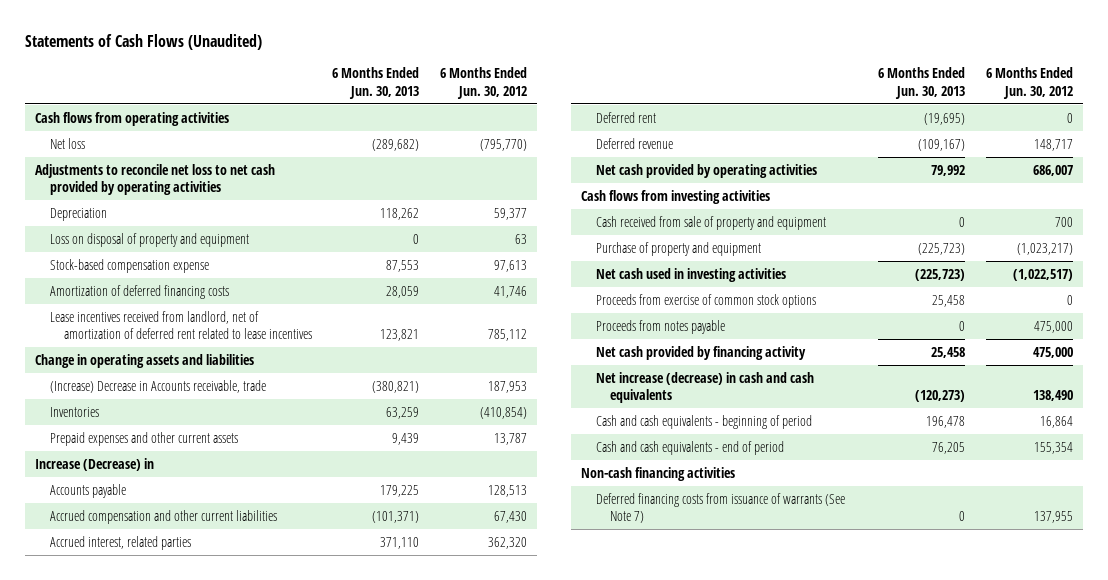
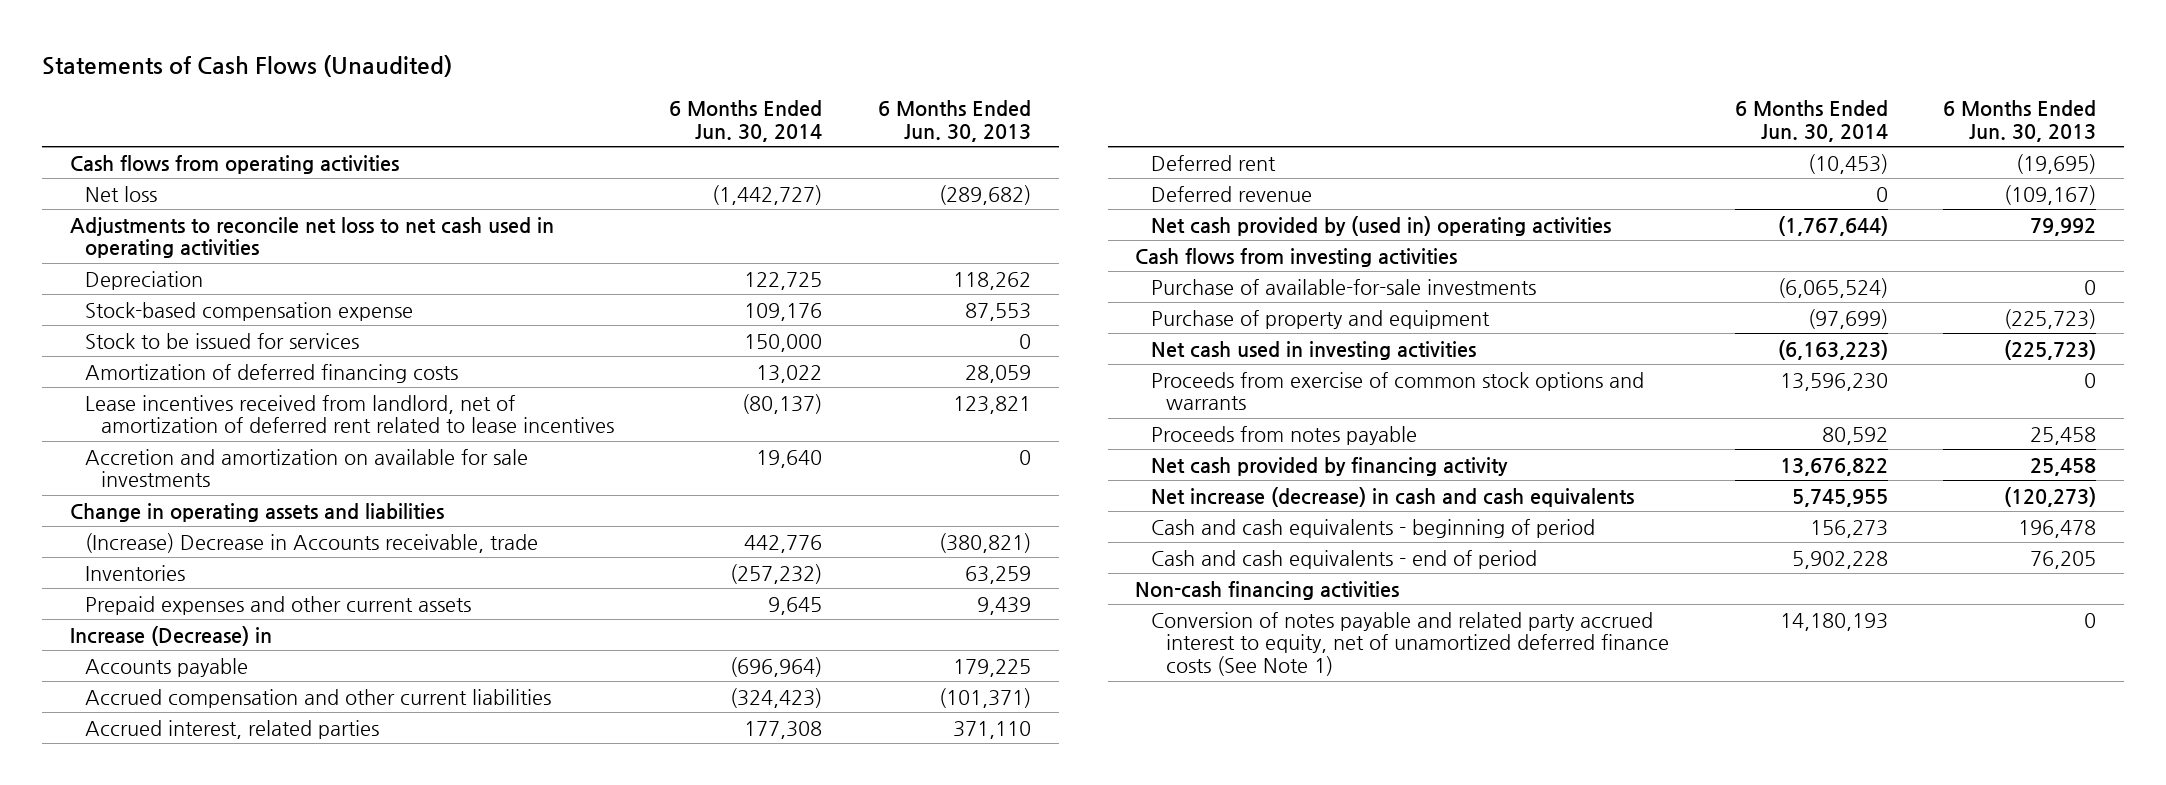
- | 6 Months Ended Jun. 30, 2013 | 6 Months Ended Jun. 30, 2012
+ | 6 Months Ended Jun. 30, 2014 | 6 Months Ended Jun. 30, 2013
- Adjustments to reconcile net loss to net cash provided by operating activities
+ Adjustments to reconcile net loss to net cash used in operating activities
- Loss on disposal of property and equipment | 0 | 63
+ Stock to be issued for services | 150,000 | 0
+ Accretion and amortization on available for sale investments | 19,640 | 0
- Net cash provided by operating activities | 79,992 | 686,007
+ Net cash provided by (used in) operating activities | (1,767,644) | 79,992
- Cash received from sale of property and equipment | 0 | 700
+ Purchase of available-for-sale investments | (6,065,524) | 0
- Proceeds from exercise of common stock options | 25,458 | 0
- Proceeds from notes payable | 0 | 475,000
+ Proceeds from exercise of common stock options and warrants | 13,596,230 | 0
+ Proceeds from notes payable | 80,592 | 25,458
- Deferred financing costs from issuance of warrants (See Note 7) | 0 | 137,955
+ Conversion of notes payable and related party accrued interest to equity, net of unamortized deferred finance costs (See Note 1) | 14,180,193 | 0

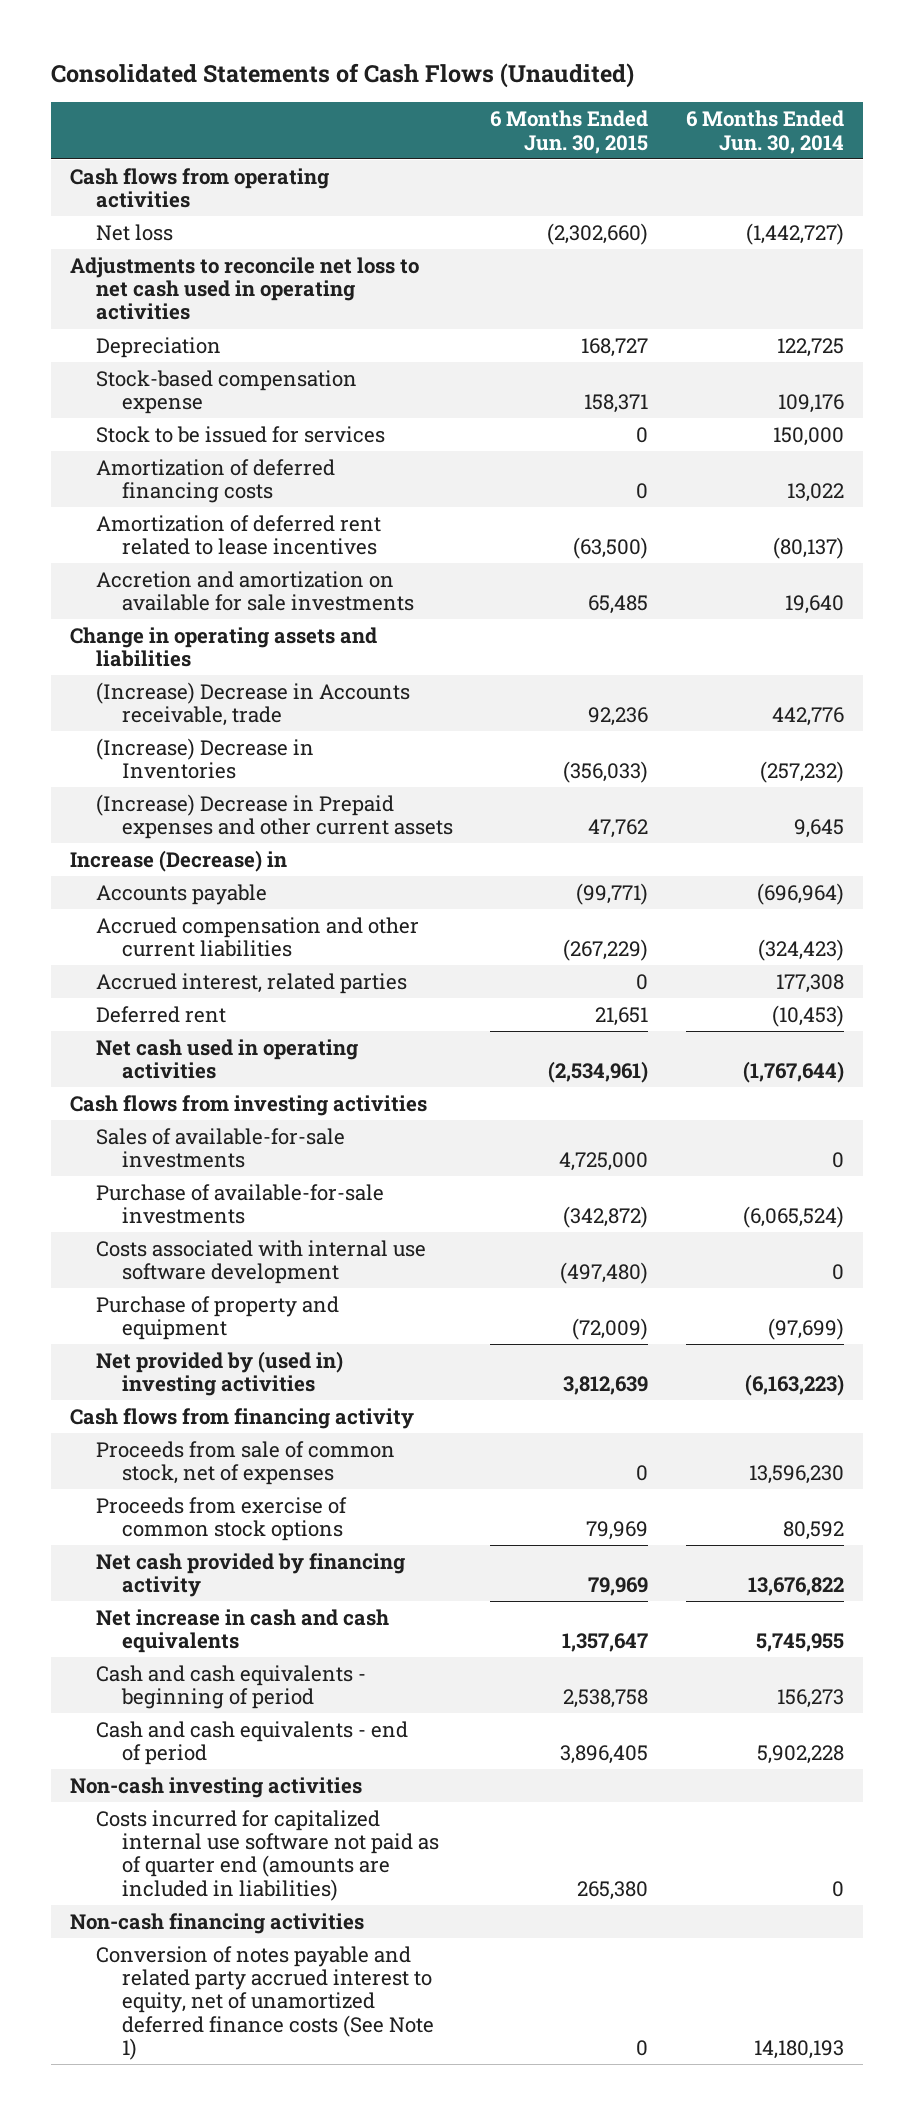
- Statements of Cash Flows (Unaudited)
+ Consolidated Statements of Cash Flows (Unaudited)
- | 6 Months Ended Jun. 30, 2014 | 6 Months Ended Jun. 30, 2013
+ | 6 Months Ended Jun. 30, 2015 | 6 Months Ended Jun. 30, 2014
- Lease incentives received from landlord, net of amortization of deferred rent related to lease incentives | (80,137) | 123,821
+ Amortization of deferred rent related to lease incentives | (63,500) | (80,137)
- Inventories | (257,232) | 63,259
- Prepaid expenses and other current assets | 9,645 | 9,439
+ (Increase) Decrease in Inventories | (356,033) | (257,232)
+ (Increase) Decrease in Prepaid expenses and other current assets | 47,762 | 9,645
- Deferred revenue | 0 | (109,167)
- Net cash provided by (used in) operating activities | (1,767,644) | 79,992
+ Net cash used in operating activities | (2,534,961) | (1,767,644)
+ Sales of available-for-sale investments | 4,725,000 | 0
+ Costs associated with internal use software development | (497,480) | 0
- Net cash used in investing activities | (6,163,223) | (225,723)
- Proceeds from exercise of common stock options and warrants | 13,596,230 | 0
- Proceeds from notes payable | 80,592 | 25,458
+ Net provided by (used in) investing activities | 3,812,639 | (6,163,223)
+ Cash flows from financing activity
+ Proceeds from sale of common stock, net of expenses | 0 | 13,596,230
+ Proceeds from exercise of common stock options | 79,969 | 80,592
- Net increase (decrease) in cash and cash equivalents | 5,745,955 | (120,273)
+ Net increase in cash and cash equivalents | 1,357,647 | 5,745,955
+ Non-cash investing activities
+ Costs incurred for capitalized internal use software not paid as of quarter end (amounts are included in liabilities) | 265,380 | 0

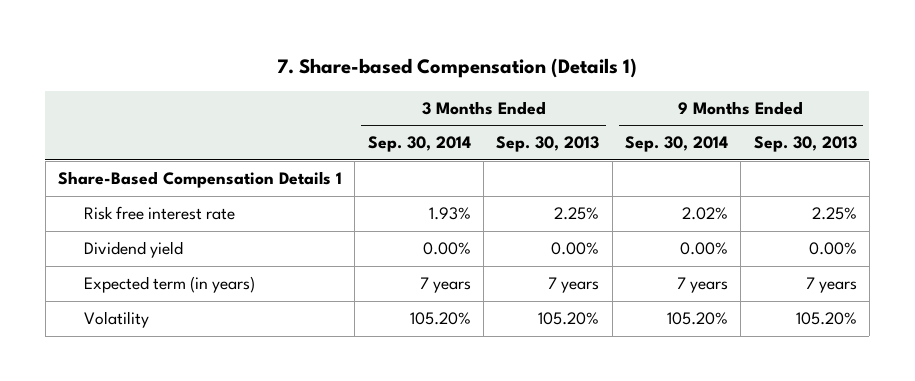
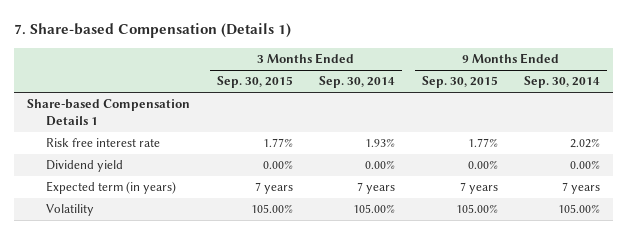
- | 3 Months Ended Sep. 30, 2014 | 3 Months Ended Sep. 30, 2013 | 9 Months Ended Sep. 30, 2014 | 9 Months Ended Sep. 30, 2013
+ | 3 Months Ended Sep. 30, 2015 | 3 Months Ended Sep. 30, 2014 | 9 Months Ended Sep. 30, 2015 | 9 Months Ended Sep. 30, 2014
- Share-Based Compensation Details 1
+ Share-based Compensation Details 1
- Volatility | 105.20% | 105.20% | 105.20% | 105.20%
+ Volatility | 105.00% | 105.00% | 105.00% | 105.00%

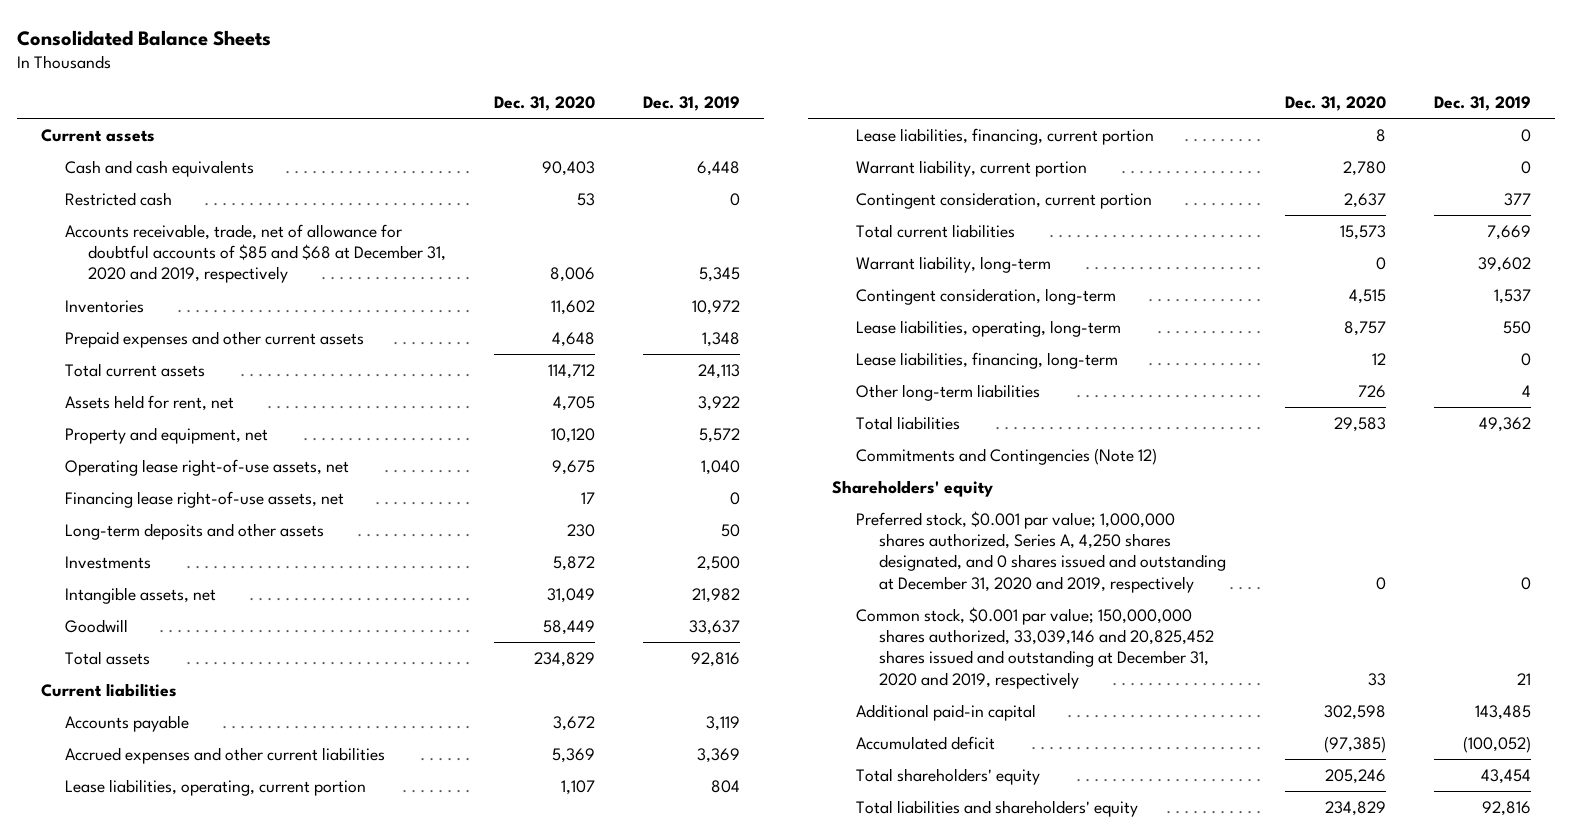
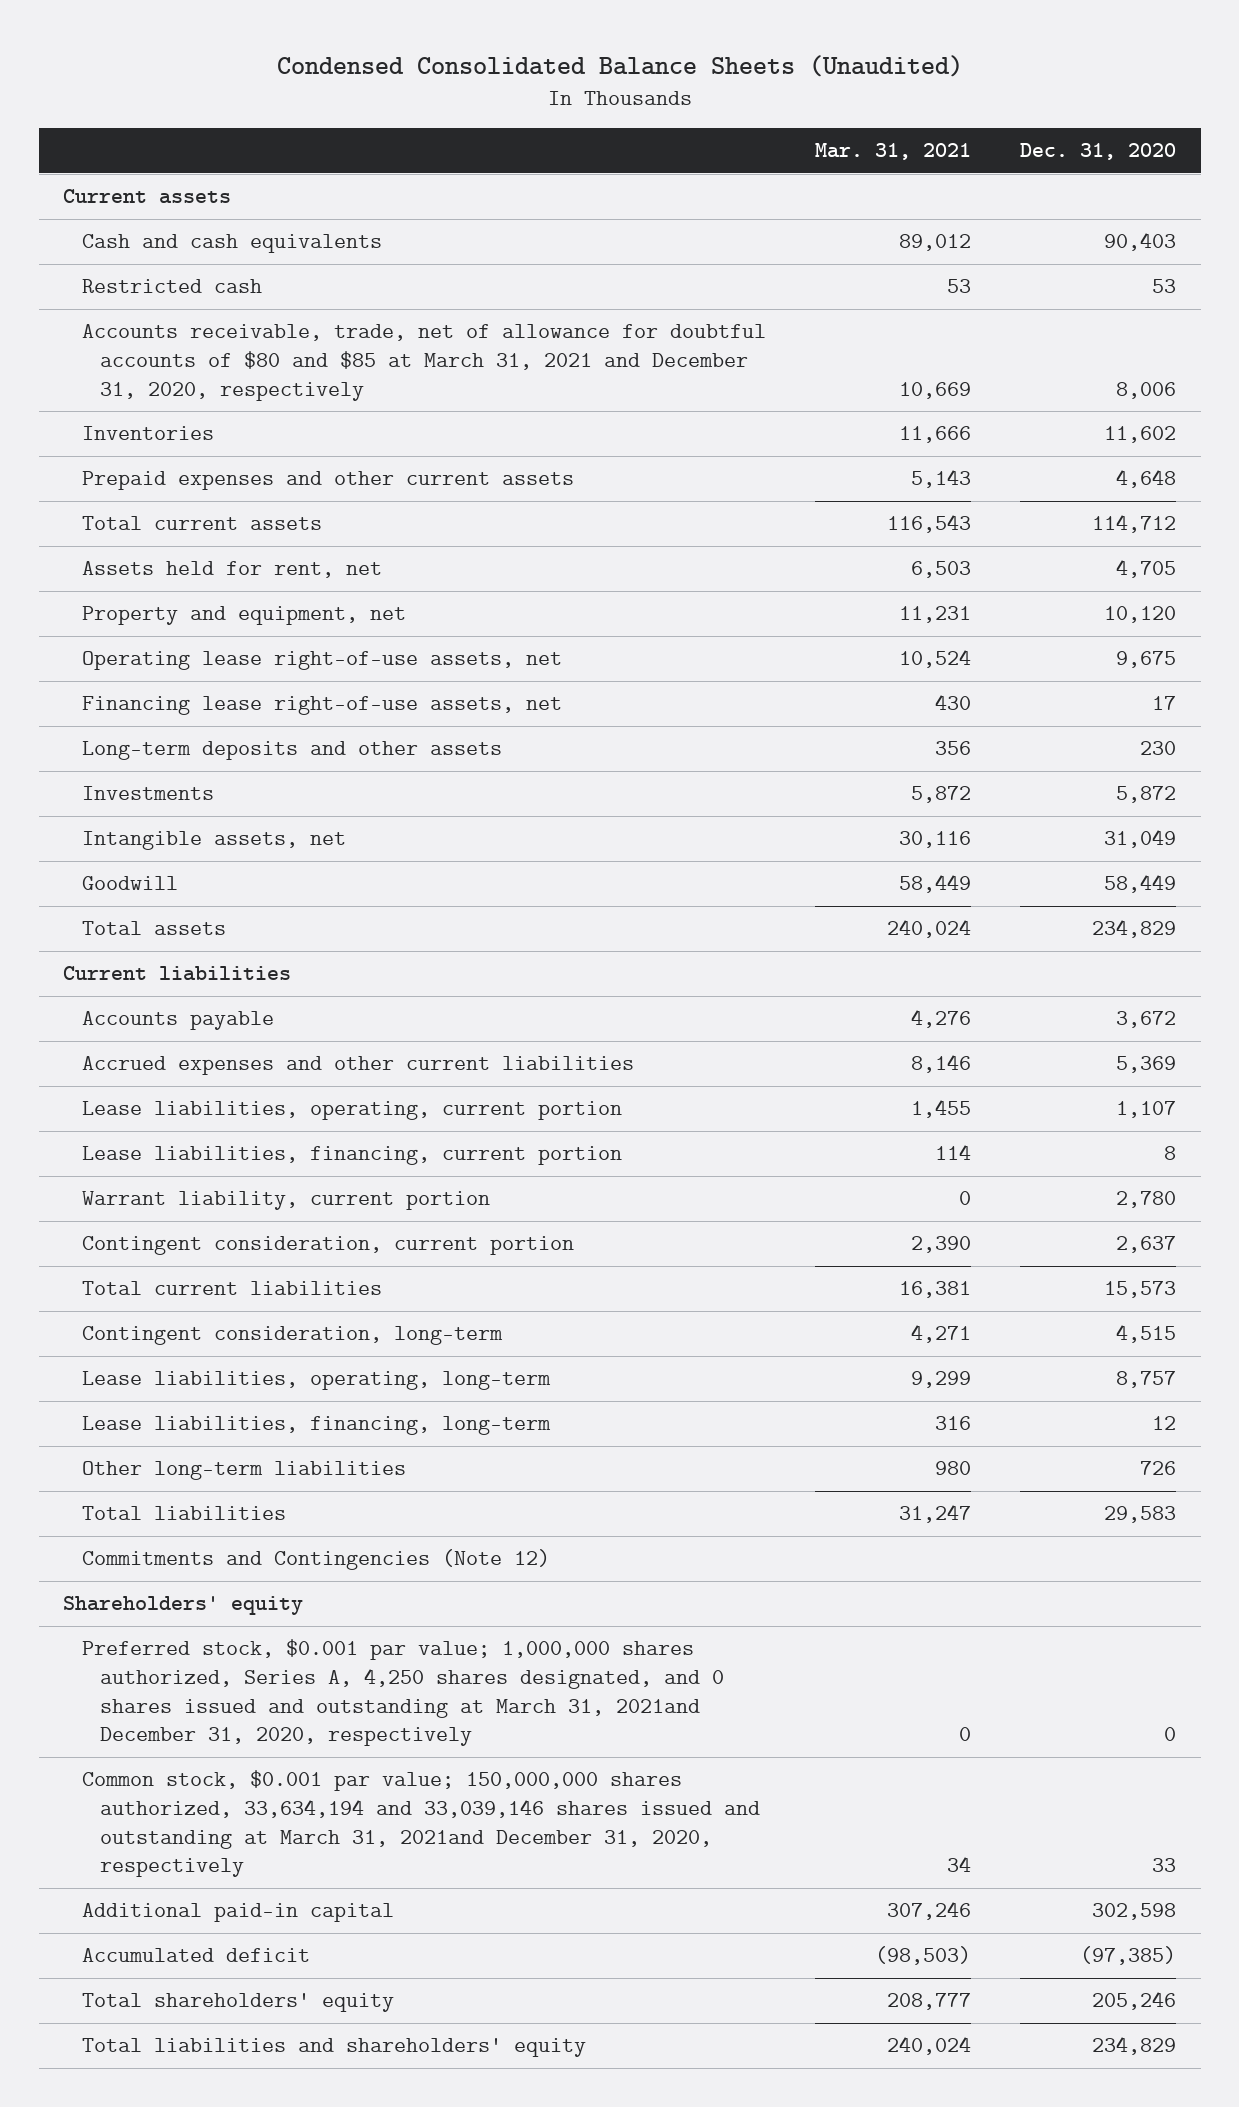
- Consolidated Balance Sheets
+ Condensed Consolidated Balance Sheets (Unaudited)
- | Dec. 31, 2020 | Dec. 31, 2019
+ | Mar. 31, 2021 | Dec. 31, 2020
- Accounts receivable, trade, net of allowance for doubtful accounts of $85 and $68 at December 31, 2020 and 2019, respectively | 8,006 | 5,345
+ Accounts receivable, trade, net of allowance for doubtful accounts of $80 and $85 at March 31, 2021 and December 31, 2020, respectively | 10,669 | 8,006
- Warrant liability, long-term | 0 | 39,602
- Preferred stock, $0.001 par value; 1,000,000 shares authorized, Series A, 4,250 shares designated, and 0 shares issued and outstanding at December 31, 2020 and 2019, respectively | 0 | 0
- Common stock, $0.001 par value; 150,000,000 shares authorized, 33,039,146 and 20,825,452 shares issued and outstanding at December 31, 2020 and 2019, respectively | 33 | 21
+ Preferred stock, $0.001 par value; 1,000,000 shares authorized, Series A, 4,250 shares designated, and 0 shares issued and outstanding at March 31, 2021and December 31, 2020, respectively | 0 | 0
+ Common stock, $0.001 par value; 150,000,000 shares authorized, 33,634,194 and 33,039,146 shares issued and outstanding at March 31, 2021and December 31, 2020, respectively | 34 | 33

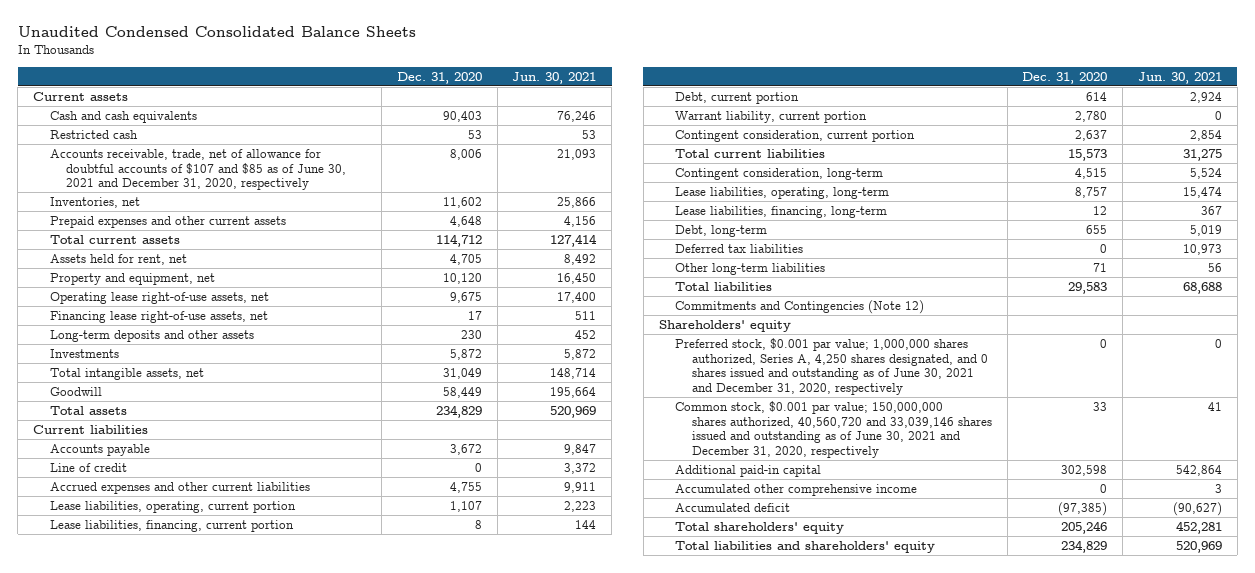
- Condensed Consolidated Balance Sheets (Unaudited)
+ Unaudited Condensed Consolidated Balance Sheets
- | Mar. 31, 2021 | Dec. 31, 2020
+ | Dec. 31, 2020 | Jun. 30, 2021
- Accounts receivable, trade, net of allowance for doubtful accounts of $80 and $85 at March 31, 2021 and December 31, 2020, respectively | 10,669 | 8,006
- Inventories | 11,666 | 11,602
+ Accounts receivable, trade, net of allowance for doubtful accounts of $107 and $85 as of June 30, 2021 and December 31, 2020, respectively | 8,006 | 21,093
+ Inventories, net | 11,602 | 25,866
- Intangible assets, net | 30,116 | 31,049
+ Total intangible assets, net | 31,049 | 148,714
- Accrued expenses and other current liabilities | 8,146 | 5,369
+ Line of credit | 0 | 3,372
+ Accrued expenses and other current liabilities | 4,755 | 9,911
+ Debt, current portion | 614 | 2,924
- Other long-term liabilities | 980 | 726
+ Debt, long-term | 655 | 5,019
+ Deferred tax liabilities | 0 | 10,973
+ Other long-term liabilities | 71 | 56
- Preferred stock, $0.001 par value; 1,000,000 shares authorized, Series A, 4,250 shares designated, and 0 shares issued and outstanding at March 31, 2021and December 31, 2020, respectively | 0 | 0
- Common stock, $0.001 par value; 150,000,000 shares authorized, 33,634,194 and 33,039,146 shares issued and outstanding at March 31, 2021and December 31, 2020, respectively | 34 | 33
+ Preferred stock, $0.001 par value; 1,000,000 shares authorized, Series A, 4,250 shares designated, and 0 shares issued and outstanding as of June 30, 2021 and December 31, 2020, respectively | 0 | 0
+ Common stock, $0.001 par value; 150,000,000 shares authorized, 40,560,720 and 33,039,146 shares issued and outstanding as of June 30, 2021 and December 31, 2020, respectively | 33 | 41
+ Accumulated other comprehensive income | 0 | 3

